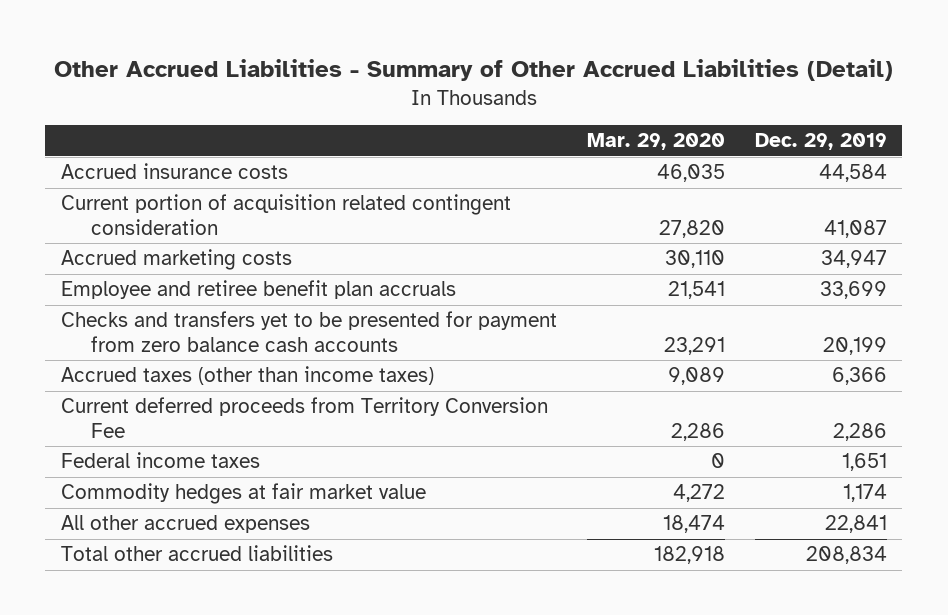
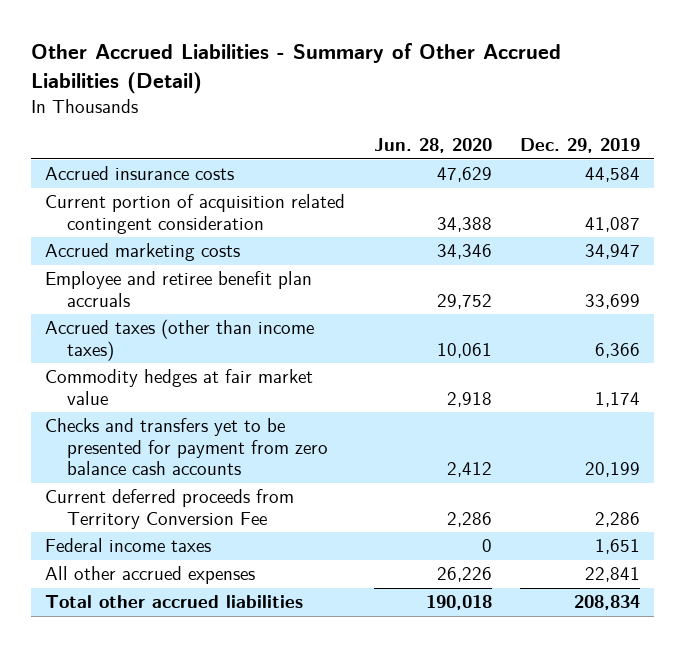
- | Mar. 29, 2020 | Dec. 29, 2019
+ | Jun. 28, 2020 | Dec. 29, 2019
moved up: Commodity hedges at fair market value | 2,918 | 1,174
moved down: Checks and transfers yet to be presented for payment from zero balance cash accounts | 2,412 | 20,199

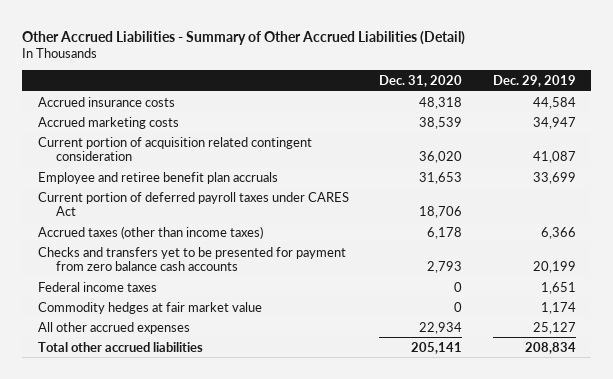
- | Jun. 28, 2020 | Dec. 29, 2019
+ | Dec. 31, 2020 | Dec. 29, 2019
moved down: Current portion of acquisition related contingent consideration | 36,020 | 41,087
+ Current portion of deferred payroll taxes under CARES Act | 18,706 |
- Current deferred proceeds from Territory Conversion Fee | 2,286 | 2,286
- All other accrued expenses | 26,226 | 22,841
moved down: Commodity hedges at fair market value | 0 | 1,174
+ All other accrued expenses | 22,934 | 25,127

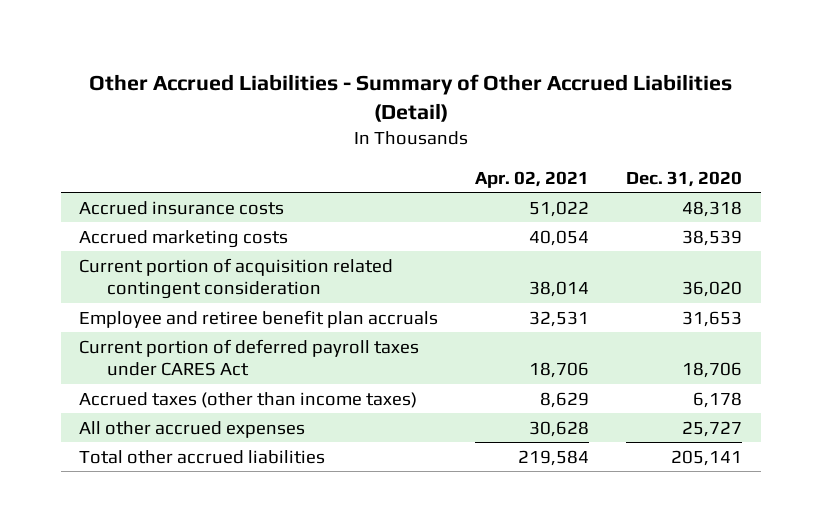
- | Dec. 31, 2020 | Dec. 29, 2019
+ | Apr. 02, 2021 | Dec. 31, 2020
- Checks and transfers yet to be presented for payment from zero balance cash accounts | 2,793 | 20,199
- Federal income taxes | 0 | 1,651
- Commodity hedges at fair market value | 0 | 1,174
- All other accrued expenses | 22,934 | 25,127
+ All other accrued expenses | 30,628 | 25,727

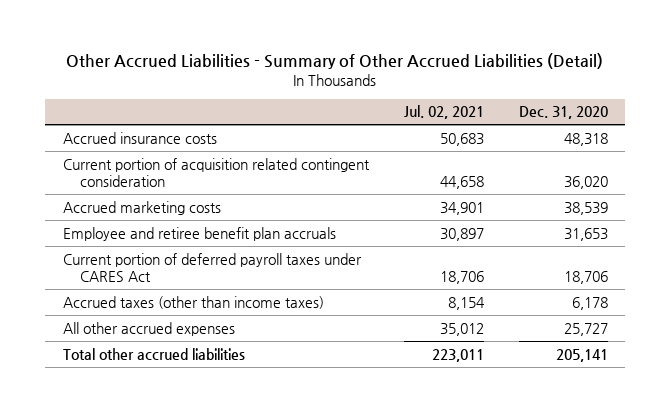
- | Apr. 02, 2021 | Dec. 31, 2020
+ | Jul. 02, 2021 | Dec. 31, 2020
moved down: Accrued marketing costs | 34,901 | 38,539

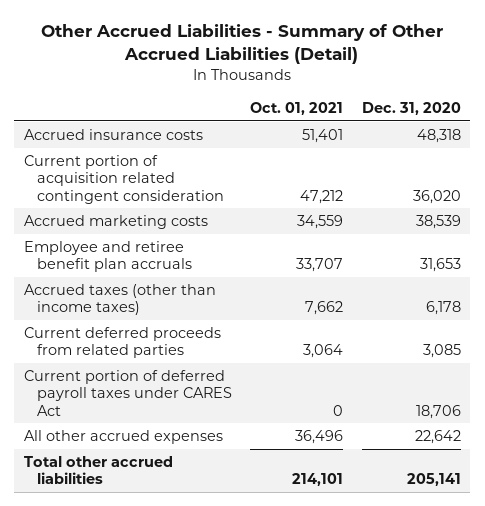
- | Jul. 02, 2021 | Dec. 31, 2020
+ | Oct. 01, 2021 | Dec. 31, 2020
- All other accrued expenses | 35,012 | 25,727
+ Current deferred proceeds from related parties | 3,064 | 3,085
moved down: Current portion of deferred payroll taxes under CARES Act | 0 | 18,706
+ All other accrued expenses | 36,496 | 22,642

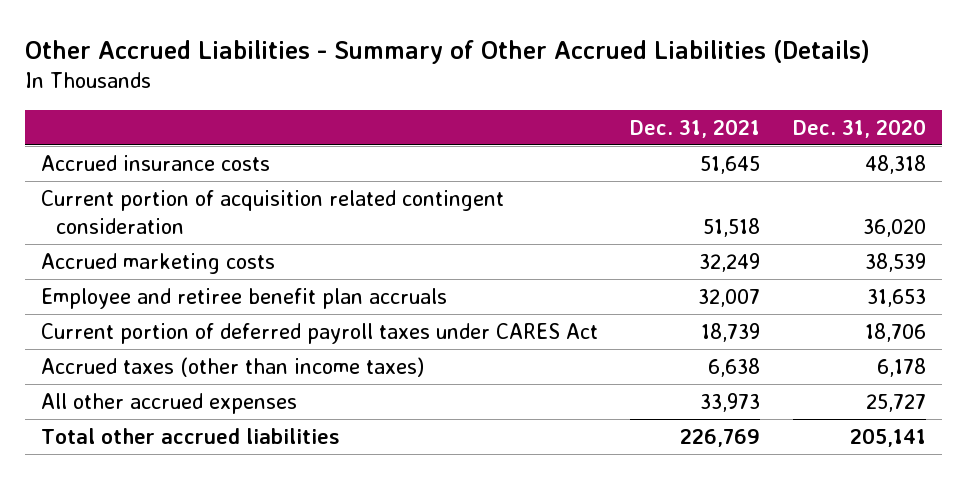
- Other Accrued Liabilities - Summary of Other Accrued Liabilities (Detail)
+ Other Accrued Liabilities - Summary of Other Accrued Liabilities (Details)
- | Oct. 01, 2021 | Dec. 31, 2020
+ | Dec. 31, 2021 | Dec. 31, 2020
- Current deferred proceeds from related parties | 3,064 | 3,085
- All other accrued expenses | 36,496 | 22,642
moved down: Accrued taxes (other than income taxes) | 6,638 | 6,178
+ All other accrued expenses | 33,973 | 25,727

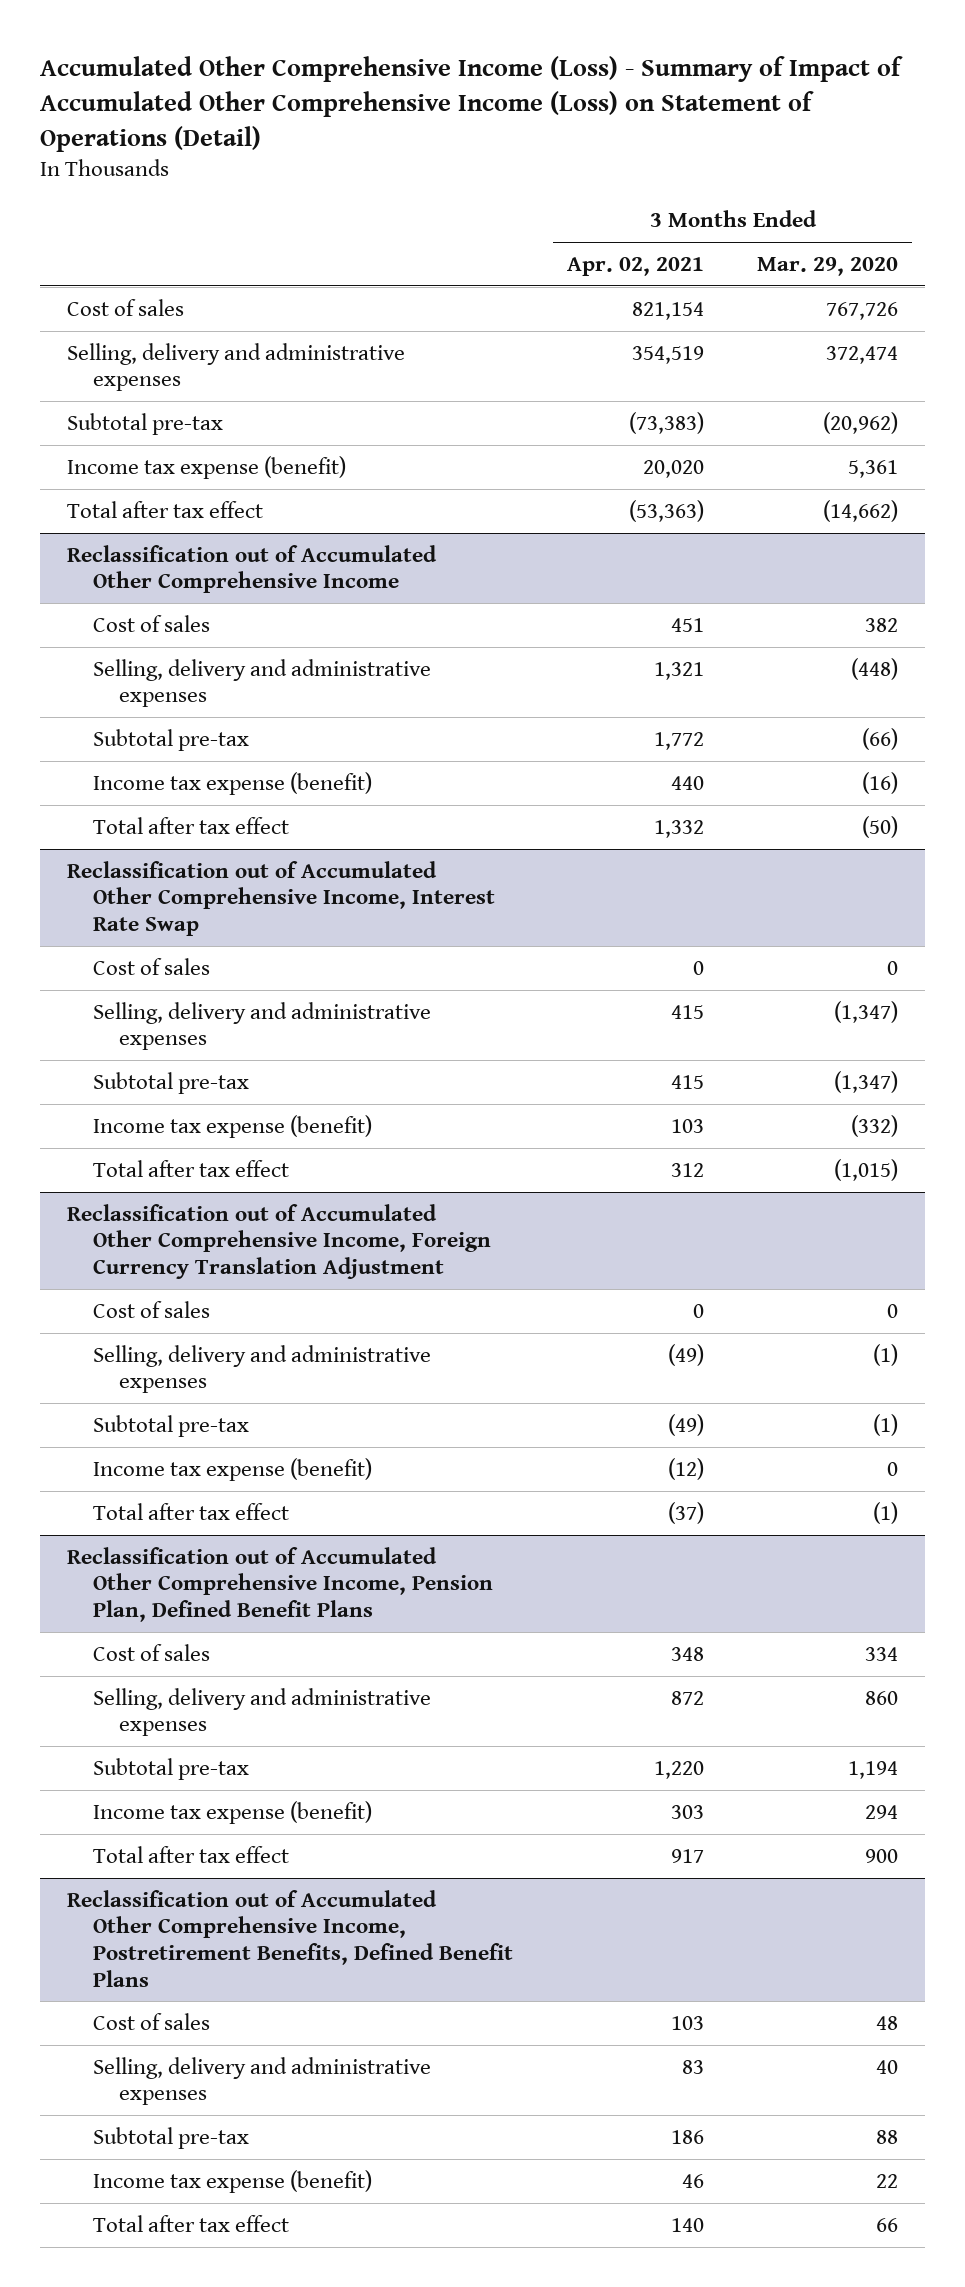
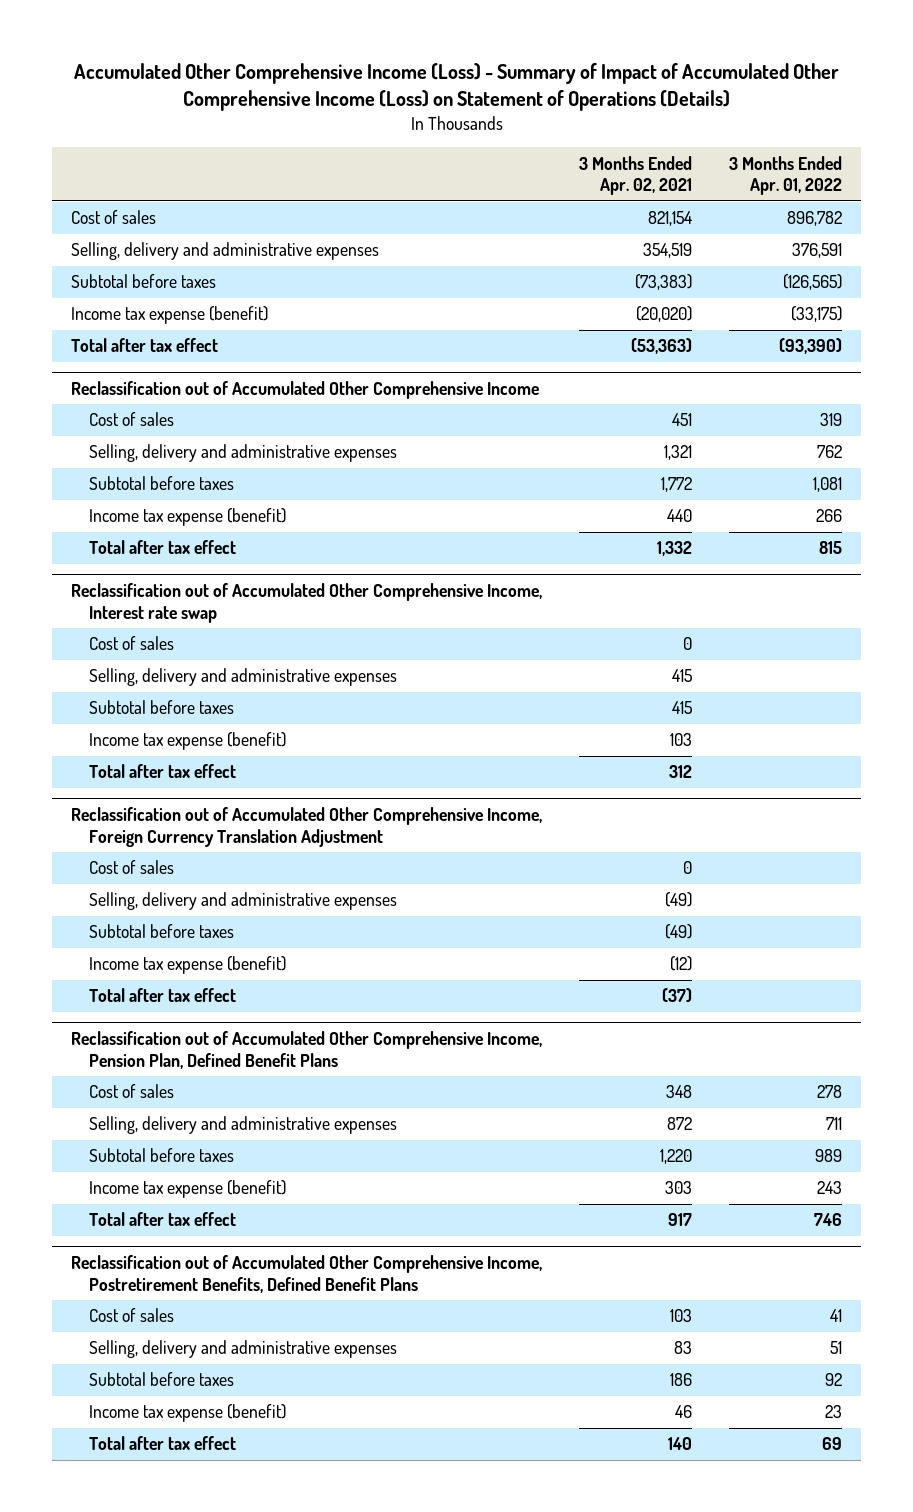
- Accumulated Other Comprehensive Income (Loss) - Summary of Impact of Accumulated Other Comprehensive Income (Loss) on Statement of Operations (Detail)
+ Accumulated Other Comprehensive Income (Loss) - Summary of Impact of Accumulated Other Comprehensive Income (Loss) on Statement of Operations (Details)
- | 3 Months Ended Apr. 02, 2021 | 3 Months Ended Mar. 29, 2020
+ | 3 Months Ended Apr. 02, 2021 | 3 Months Ended Apr. 01, 2022
- Subtotal pre-tax | (73,383) | (20,962)
- Income tax expense (benefit) | 20,020 | 5,361
+ Subtotal before taxes | (73,383) | (126,565)
+ Income tax expense (benefit) | (20,020) | (33,175)
@ Reclassification out of Accumulated Other Comprehensive Income
- Subtotal pre-tax | 1,772 | (66)
+ Subtotal before taxes | 1,772 | 1,081
- Reclassification out of Accumulated Other Comprehensive Income, Interest Rate Swap
+ Reclassification out of Accumulated Other Comprehensive Income, Interest rate swap
- Subtotal pre-tax | 415 | (1,347)
+ Subtotal before taxes | 415 |
@ Reclassification out of Accumulated Other Comprehensive Income, Foreign Currency Translation Adjustment
- Subtotal pre-tax | (49) | (1)
+ Subtotal before taxes | (49) |
@ Reclassification out of Accumulated Other Comprehensive Income, Pension Plan, Defined Benefit Plans
- Subtotal pre-tax | 1,220 | 1,194
+ Subtotal before taxes | 1,220 | 989
@ Reclassification out of Accumulated Other Comprehensive Income, Postretirement Benefits, Defined Benefit Plans
- Subtotal pre-tax | 186 | 88
+ Subtotal before taxes | 186 | 92

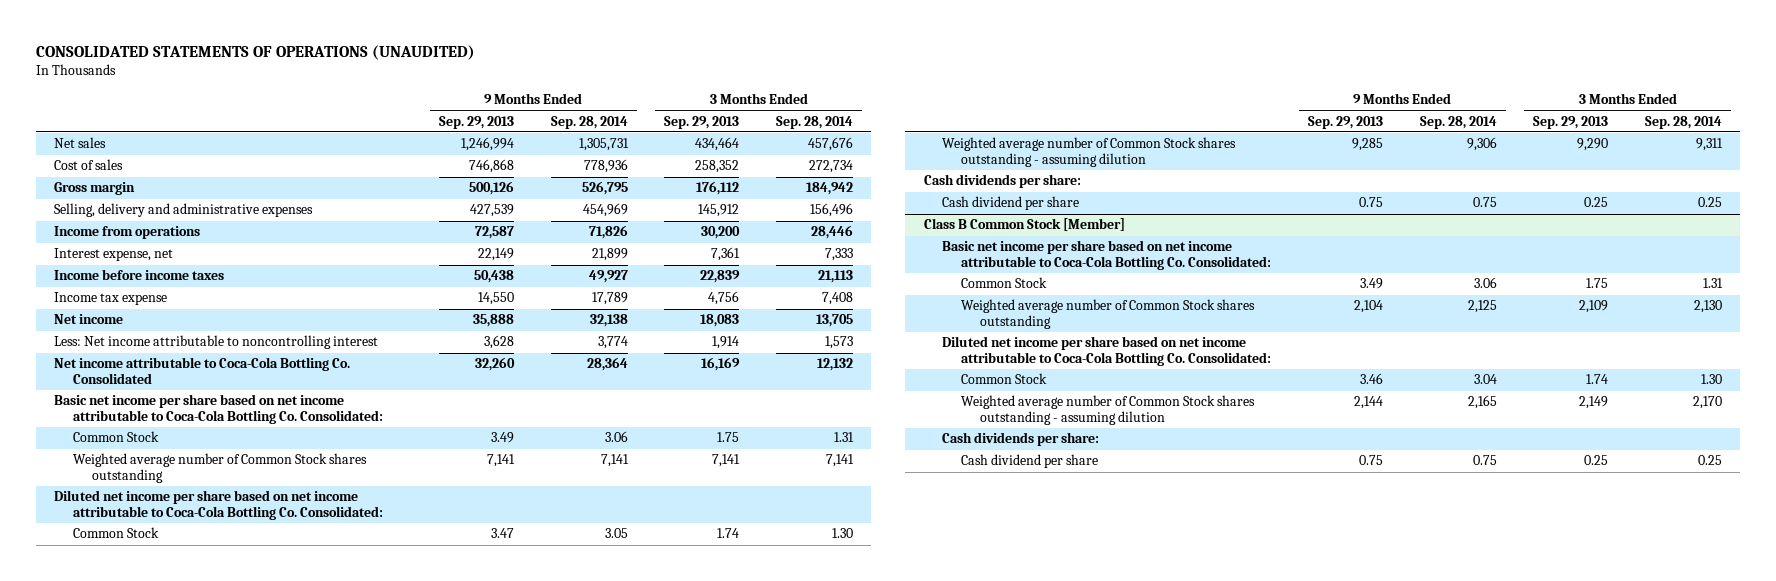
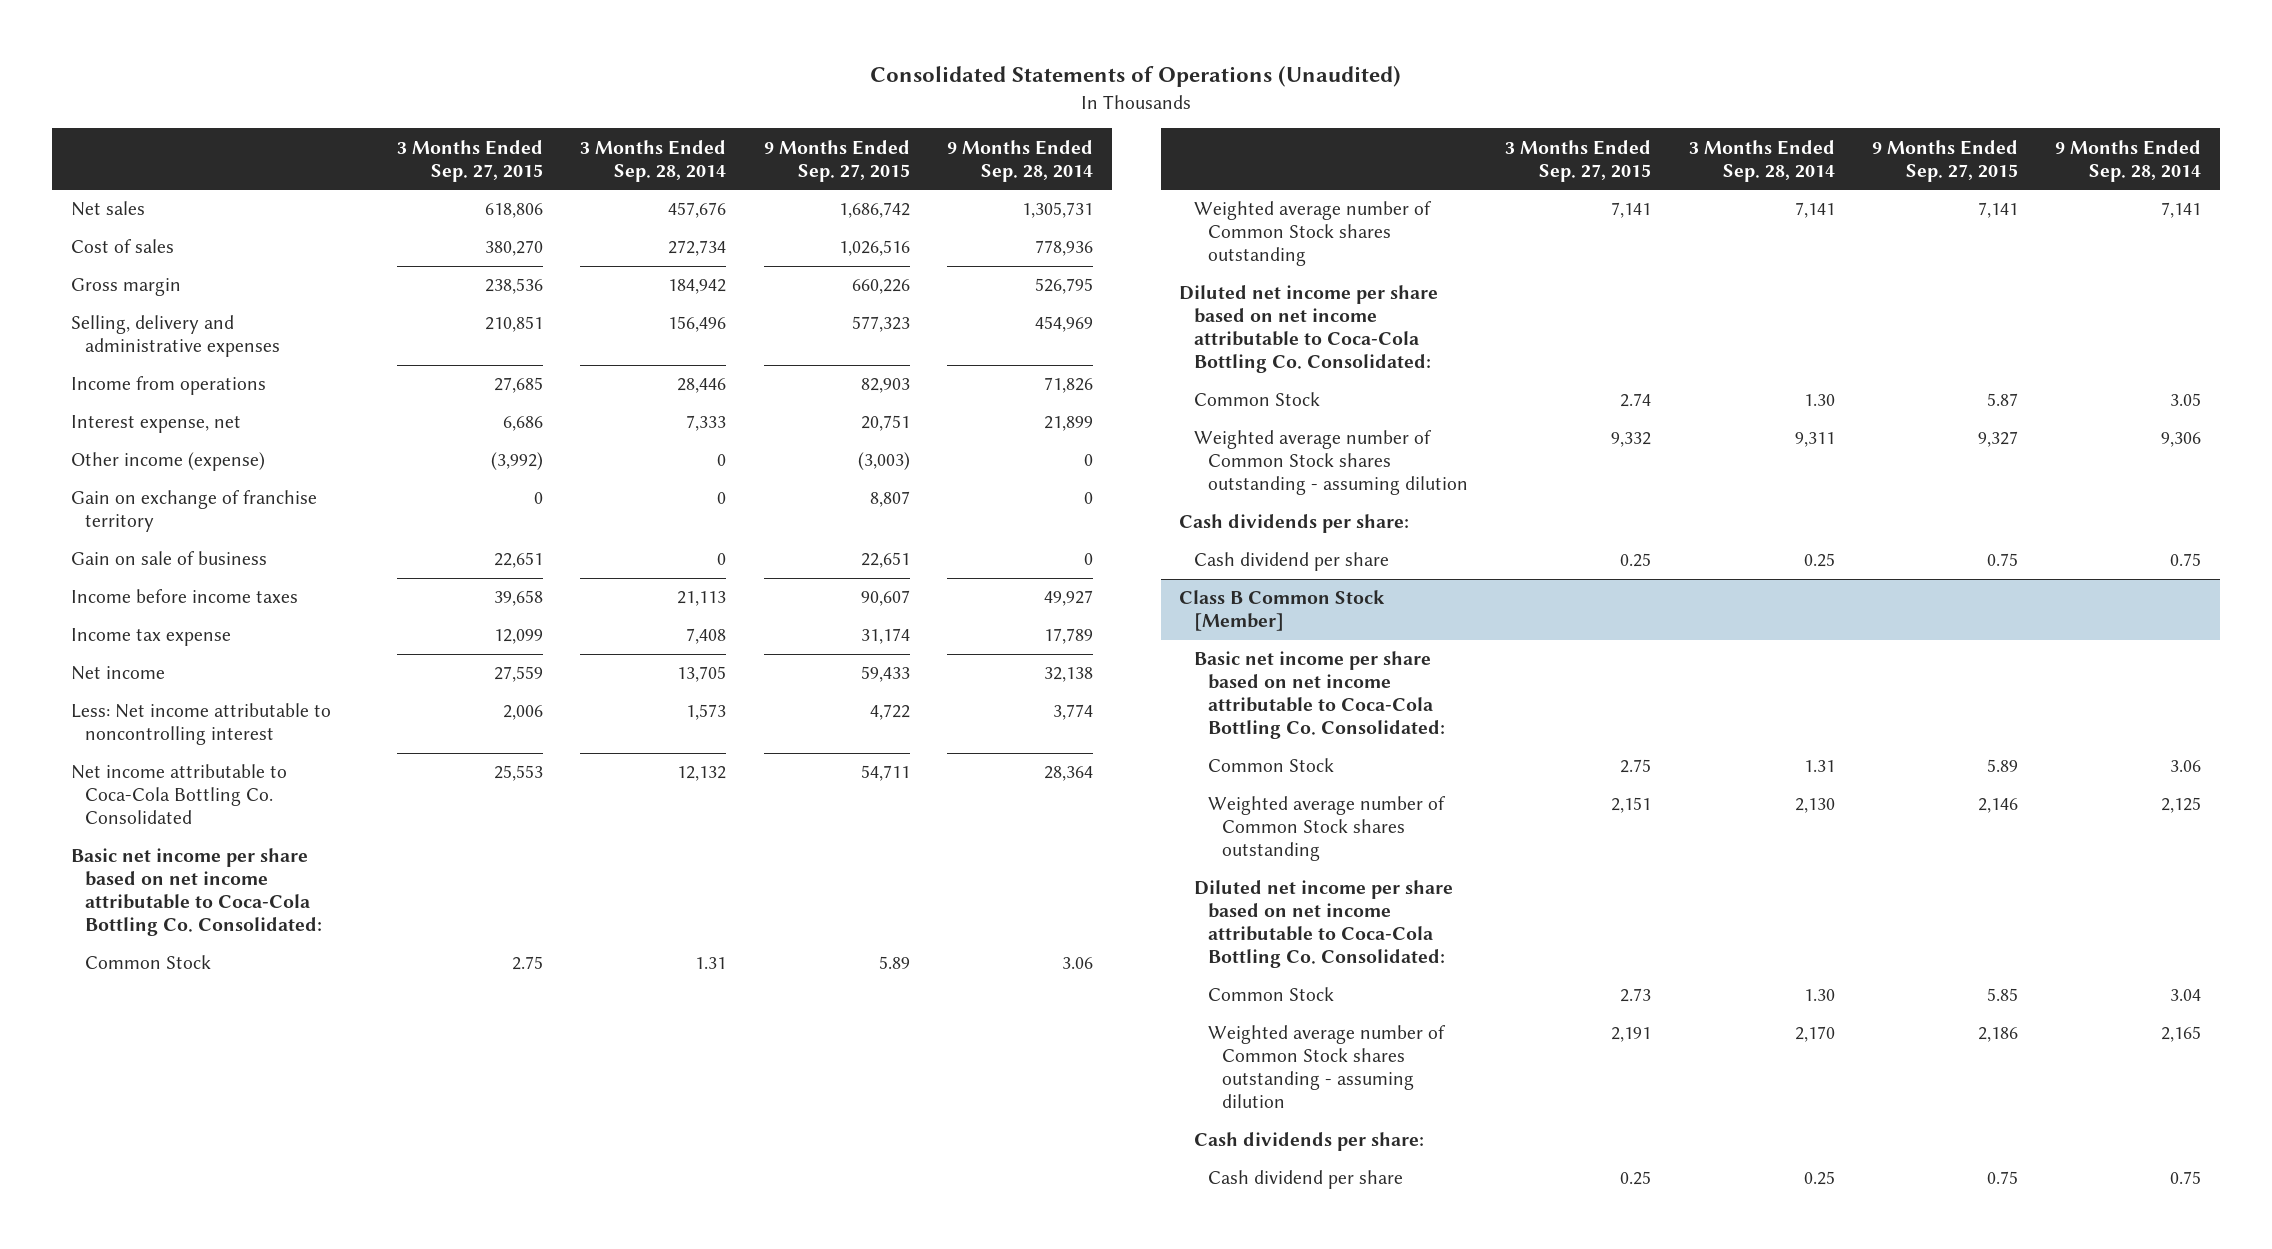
- CONSOLIDATED STATEMENTS OF OPERATIONS (UNAUDITED)
+ Consolidated Statements of Operations (Unaudited)
- | 9 Months Ended Sep. 29, 2013 | 9 Months Ended Sep. 28, 2014 | 3 Months Ended Sep. 29, 2013 | 3 Months Ended Sep. 28, 2014
+ | 3 Months Ended Sep. 27, 2015 | 3 Months Ended Sep. 28, 2014 | 9 Months Ended Sep. 27, 2015 | 9 Months Ended Sep. 28, 2014
+ Other income (expense) | (3,992) | 0 | (3,003) | 0
+ Gain on exchange of franchise territory | 0 | 0 | 8,807 | 0
+ Gain on sale of business | 22,651 | 0 | 22,651 | 0

